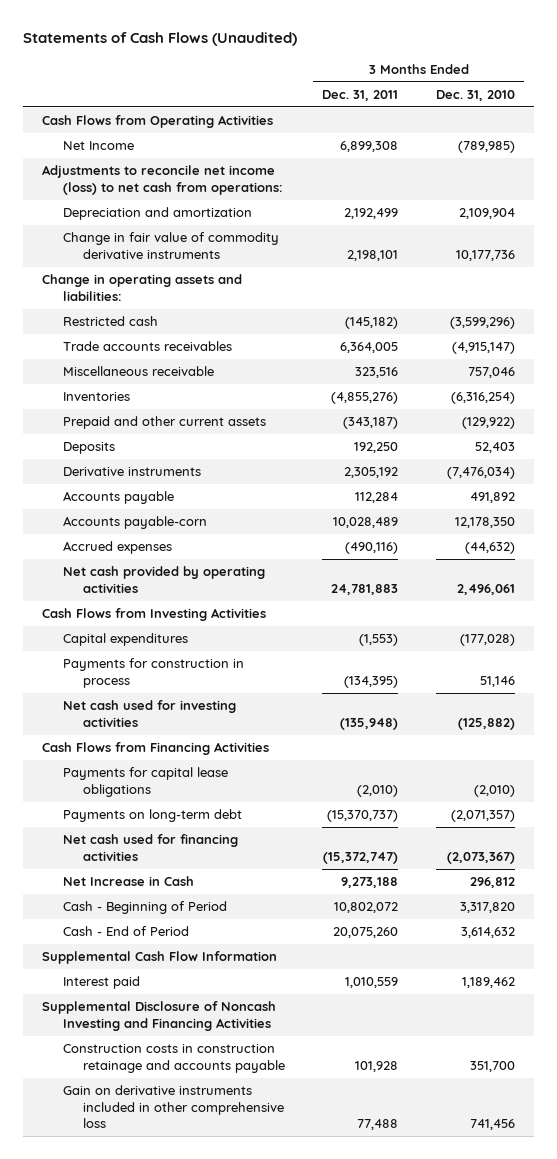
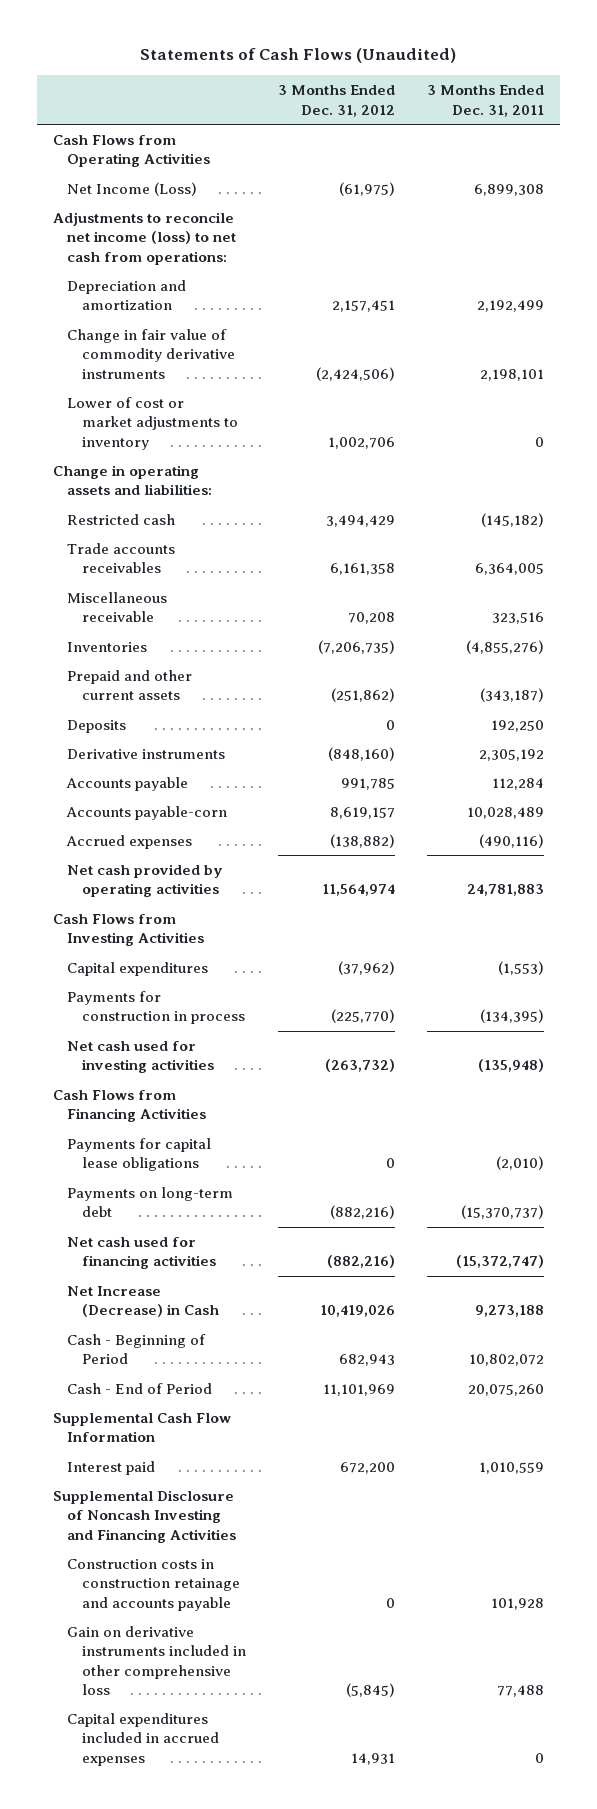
- | 3 Months Ended Dec. 31, 2011 | 3 Months Ended Dec. 31, 2010
+ | 3 Months Ended Dec. 31, 2012 | 3 Months Ended Dec. 31, 2011
- Net Income | 6,899,308 | (789,985)
+ Net Income (Loss) | (61,975) | 6,899,308
+ Lower of cost or market adjustments to inventory | 1,002,706 | 0
- Net Increase in Cash | 9,273,188 | 296,812
+ Net Increase (Decrease) in Cash | 10,419,026 | 9,273,188
+ Capital expenditures included in accrued expenses | 14,931 | 0

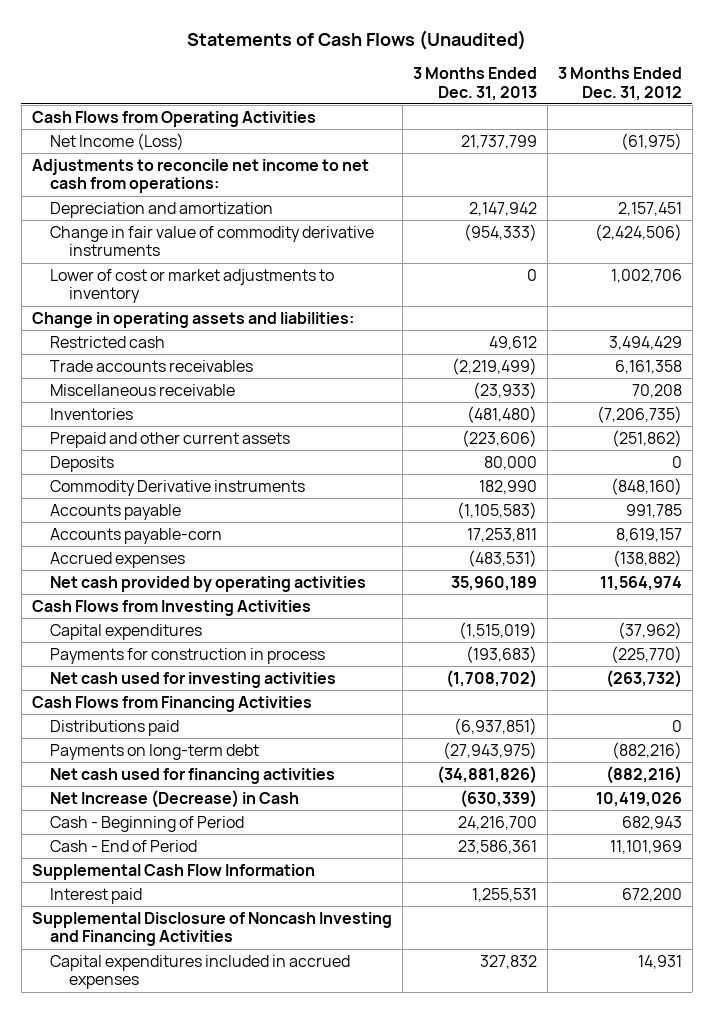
- | 3 Months Ended Dec. 31, 2012 | 3 Months Ended Dec. 31, 2011
+ | 3 Months Ended Dec. 31, 2013 | 3 Months Ended Dec. 31, 2012
- Adjustments to reconcile net income (loss) to net cash from operations:
+ Adjustments to reconcile net income to net cash from operations:
- Derivative instruments | (848,160) | 2,305,192
+ Commodity Derivative instruments | 182,990 | (848,160)
- Payments for capital lease obligations | 0 | (2,010)
+ Distributions paid | (6,937,851) | 0
- Construction costs in construction retainage and accounts payable | 0 | 101,928
- Gain on derivative instruments included in other comprehensive loss | (5,845) | 77,488

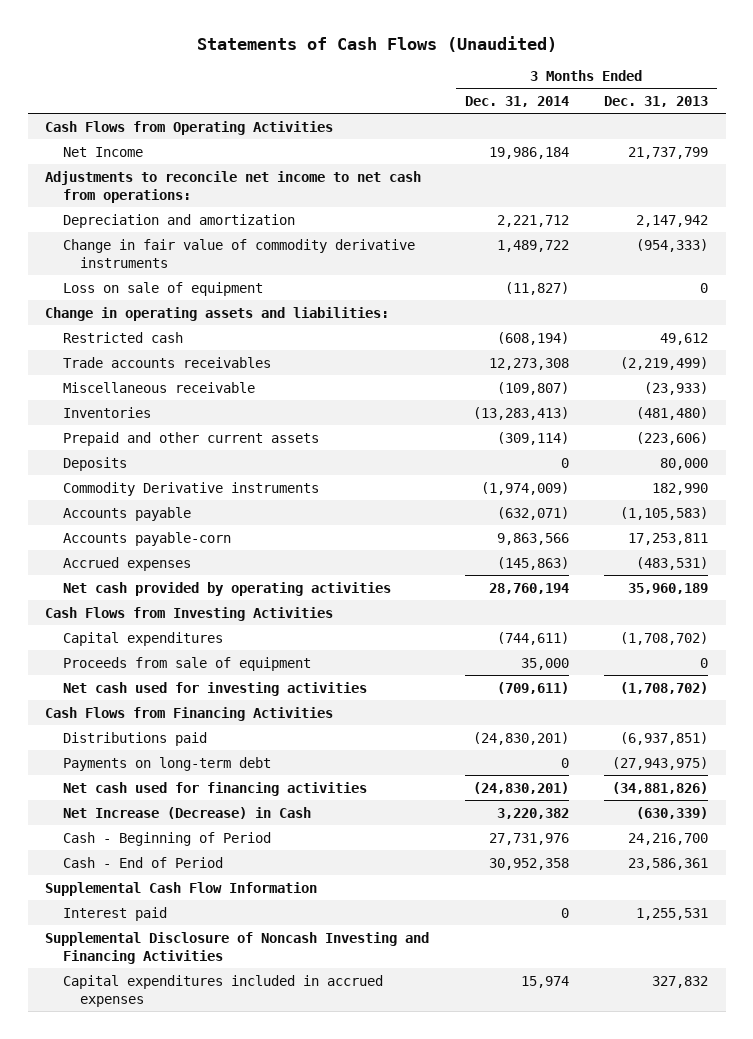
- | 3 Months Ended Dec. 31, 2013 | 3 Months Ended Dec. 31, 2012
+ | 3 Months Ended Dec. 31, 2014 | 3 Months Ended Dec. 31, 2013
- Net Income (Loss) | 21,737,799 | (61,975)
+ Net Income | 19,986,184 | 21,737,799
- Lower of cost or market adjustments to inventory | 0 | 1,002,706
+ Loss on sale of equipment | (11,827) | 0
- Capital expenditures | (1,515,019) | (37,962)
- Payments for construction in process | (193,683) | (225,770)
+ Capital expenditures | (744,611) | (1,708,702)
+ Proceeds from sale of equipment | 35,000 | 0

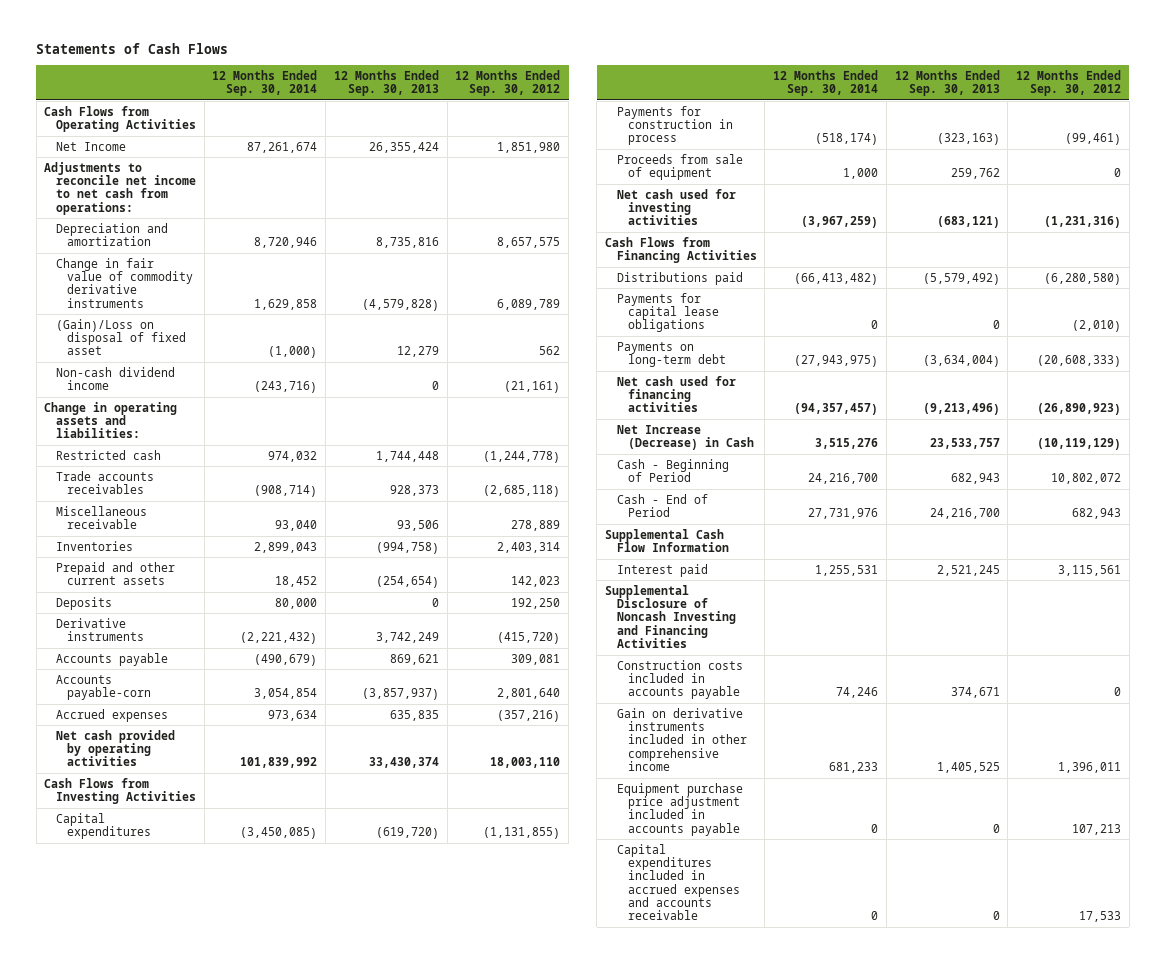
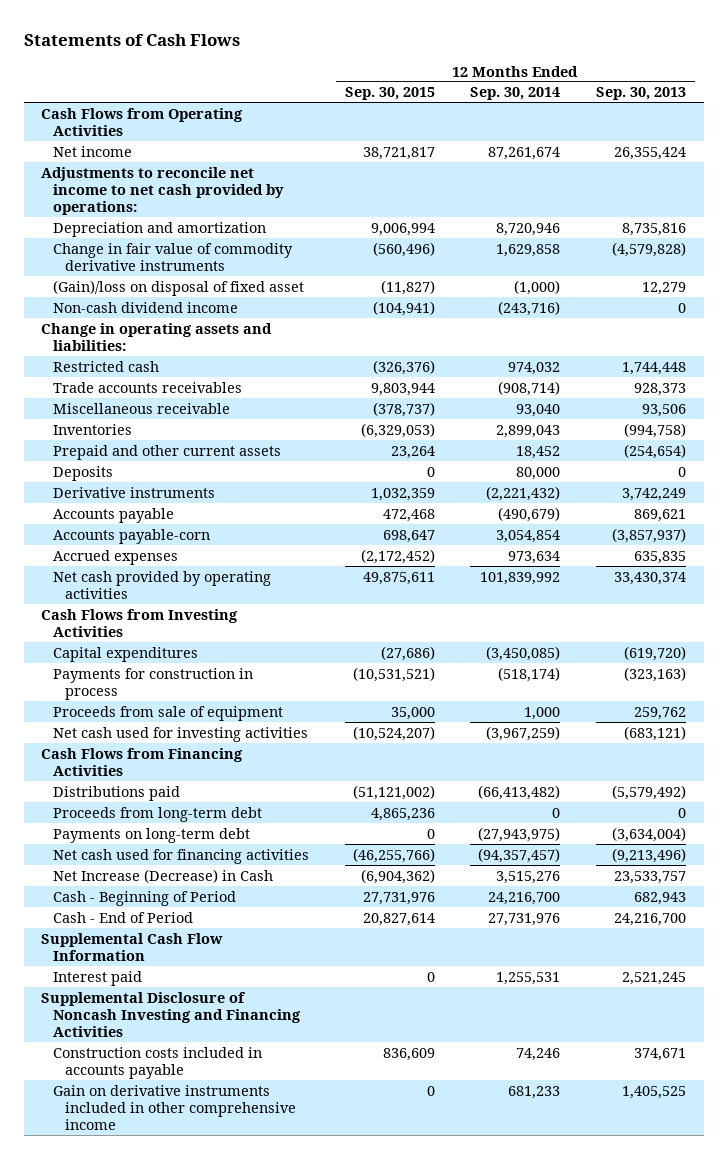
- | 12 Months Ended Sep. 30, 2014 | 12 Months Ended Sep. 30, 2013 | 12 Months Ended Sep. 30, 2012
+ | 12 Months Ended Sep. 30, 2015 | 12 Months Ended Sep. 30, 2014 | 12 Months Ended Sep. 30, 2013
- Net Income | 87,261,674 | 26,355,424 | 1,851,980
- Adjustments to reconcile net income to net cash from operations:
+ Net income | 38,721,817 | 87,261,674 | 26,355,424
+ Adjustments to reconcile net income to net cash provided by operations:
- (Gain)/Loss on disposal of fixed asset | (1,000) | 12,279 | 562
+ (Gain)/loss on disposal of fixed asset | (11,827) | (1,000) | 12,279
- Payments for capital lease obligations | 0 | 0 | (2,010)
+ Proceeds from long-term debt | 4,865,236 | 0 | 0
- Equipment purchase price adjustment included in accounts payable | 0 | 0 | 107,213
- Capital expenditures included in accrued expenses and accounts receivable | 0 | 0 | 17,533

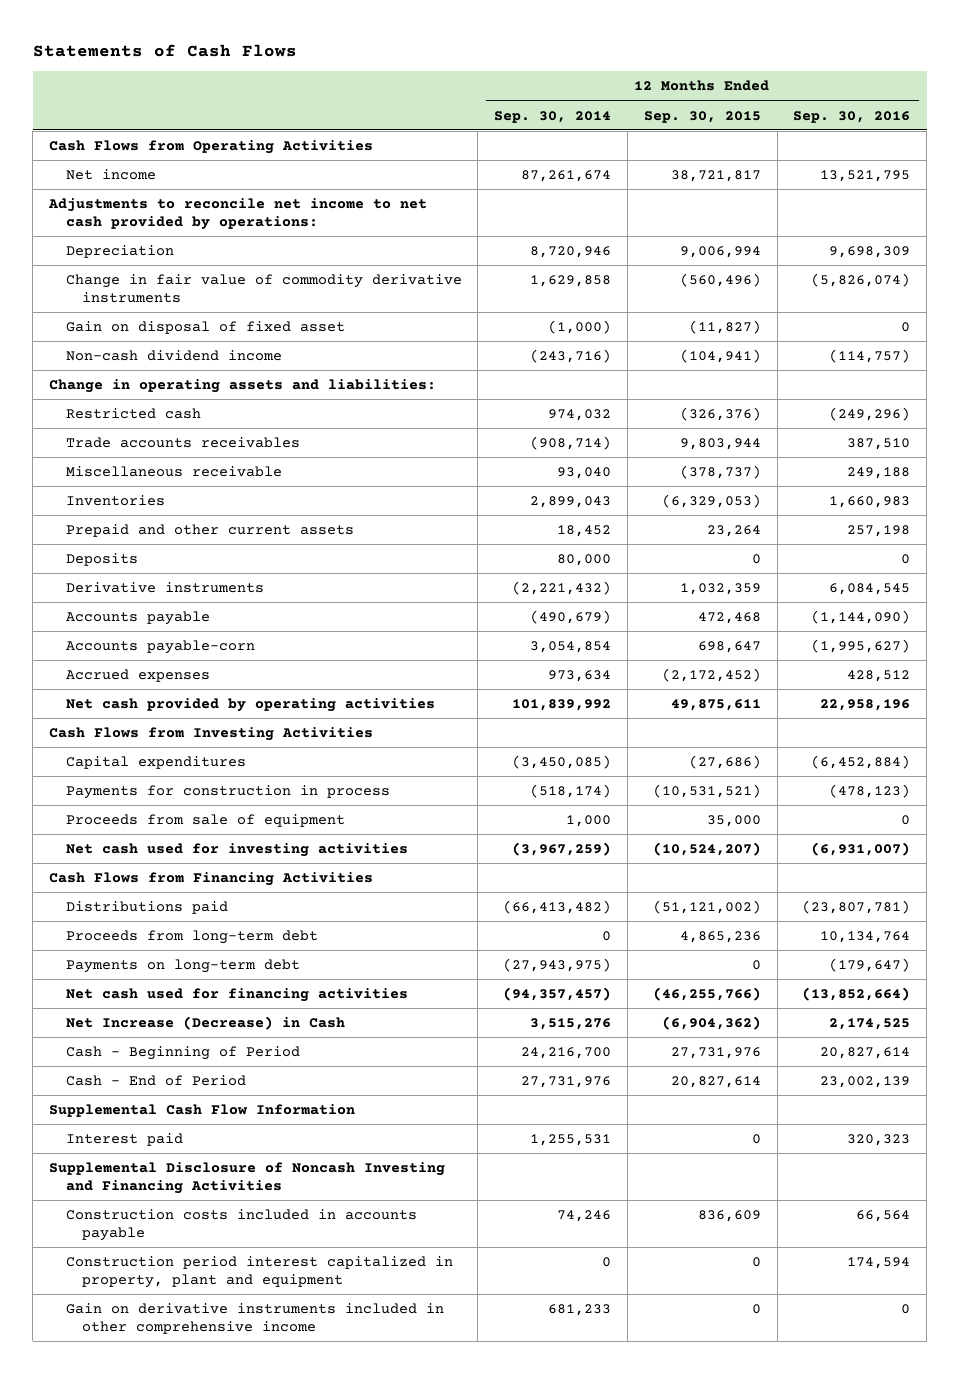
- | 12 Months Ended Sep. 30, 2015 | 12 Months Ended Sep. 30, 2014 | 12 Months Ended Sep. 30, 2013
+ | 12 Months Ended Sep. 30, 2014 | 12 Months Ended Sep. 30, 2015 | 12 Months Ended Sep. 30, 2016
- Depreciation and amortization | 9,006,994 | 8,720,946 | 8,735,816
+ Depreciation | 8,720,946 | 9,006,994 | 9,698,309
- (Gain)/loss on disposal of fixed asset | (11,827) | (1,000) | 12,279
+ Gain on disposal of fixed asset | (1,000) | (11,827) | 0
+ Construction period interest capitalized in property, plant and equipment | 0 | 0 | 174,594

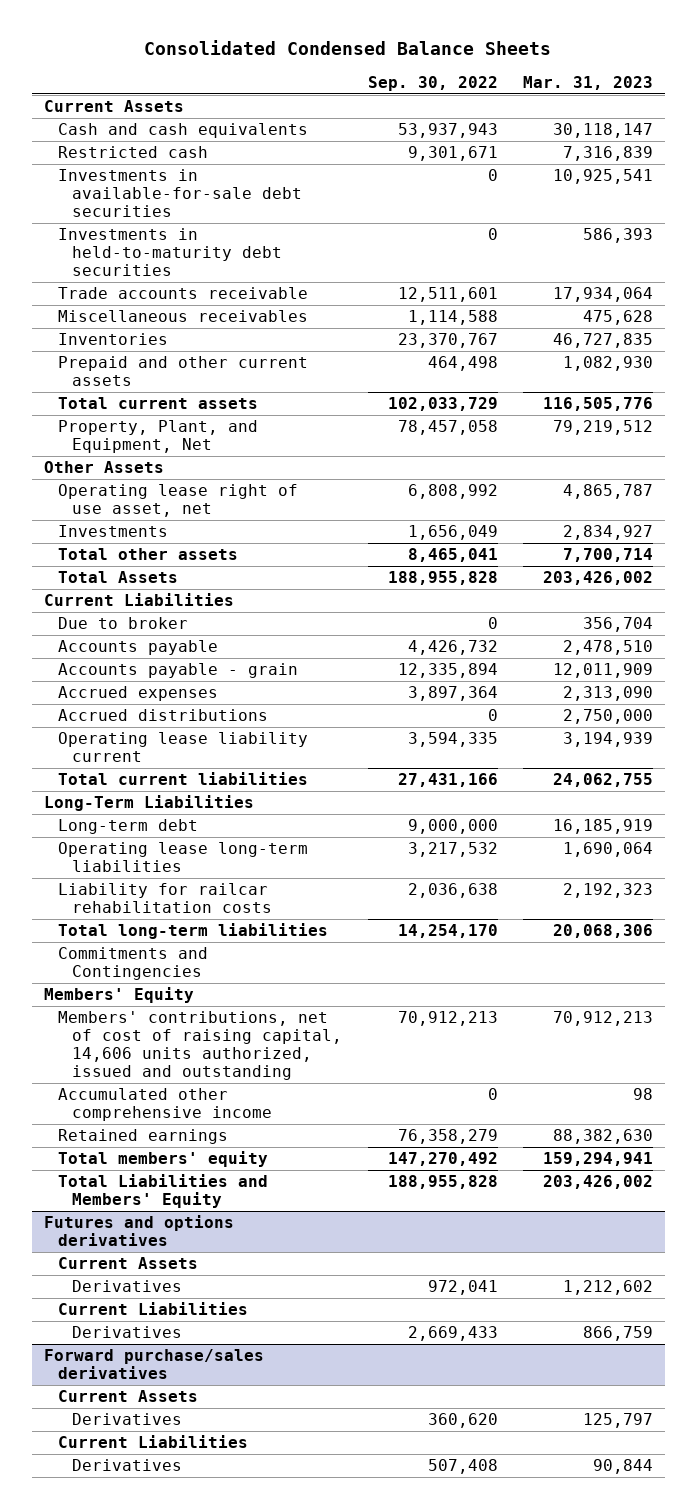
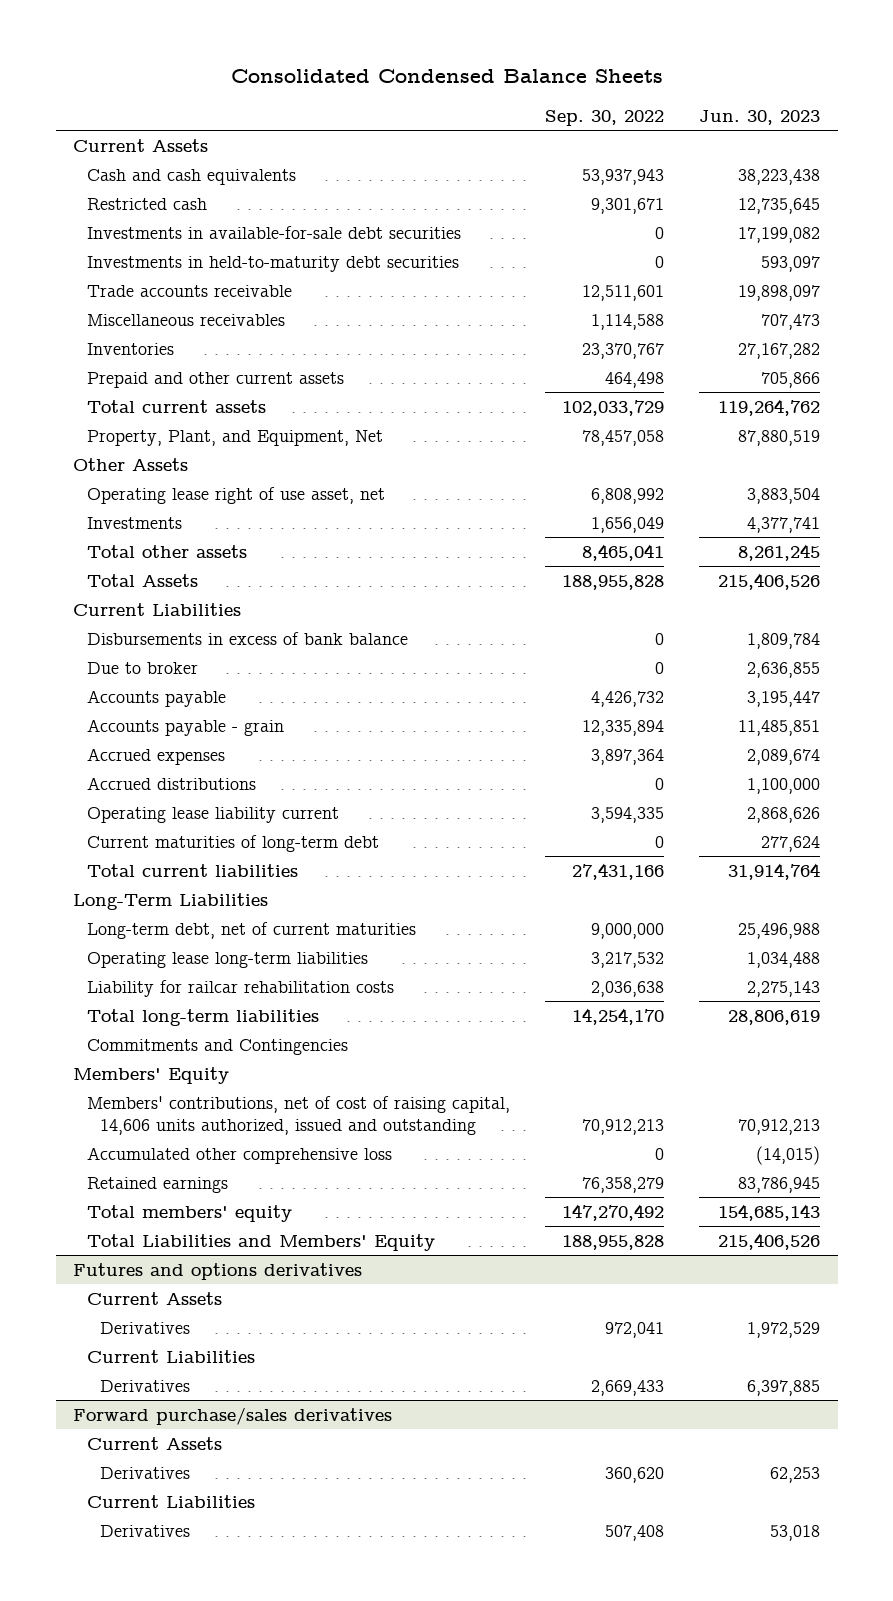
- | Sep. 30, 2022 | Mar. 31, 2023
+ | Sep. 30, 2022 | Jun. 30, 2023
+ Disbursements in excess of bank balance | 0 | 1,809,784
+ Current maturities of long-term debt | 0 | 277,624
- Long-term debt | 9,000,000 | 16,185,919
+ Long-term debt, net of current maturities | 9,000,000 | 25,496,988
- Accumulated other comprehensive income | 0 | 98
+ Accumulated other comprehensive loss | 0 | (14,015)

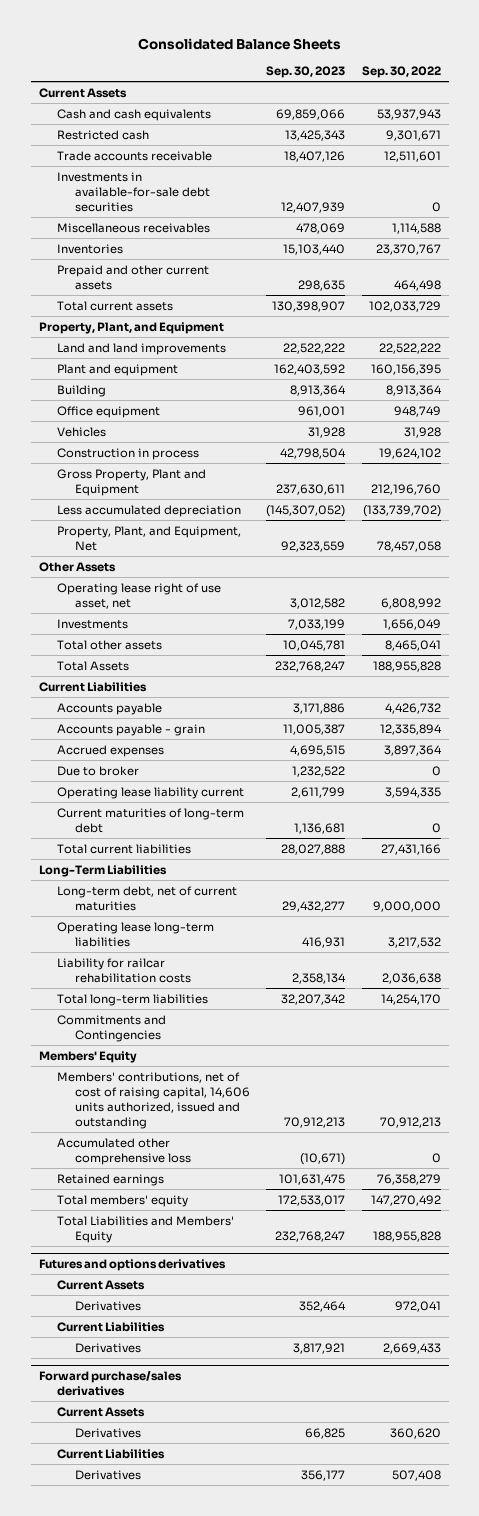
- Consolidated Condensed Balance Sheets
+ Consolidated Balance Sheets
- | Sep. 30, 2022 | Jun. 30, 2023
+ | Sep. 30, 2023 | Sep. 30, 2022
- Investments in held-to-maturity debt securities | 0 | 593,097
moved down: Investments in available-for-sale debt securities | 12,407,939 | 0
+ Property, Plant, and Equipment
+ Land and land improvements | 22,522,222 | 22,522,222
+ Plant and equipment | 162,403,592 | 160,156,395
+ Building | 8,913,364 | 8,913,364
+ Office equipment | 961,001 | 948,749
+ Vehicles | 31,928 | 31,928
+ Construction in process | 42,798,504 | 19,624,102
+ Gross Property, Plant and Equipment | 237,630,611 | 212,196,760
+ Less accumulated depreciation | (145,307,052) | (133,739,702)
- Disbursements in excess of bank balance | 0 | 1,809,784
- Accrued distributions | 0 | 1,100,000
moved down: Due to broker | 1,232,522 | 0

